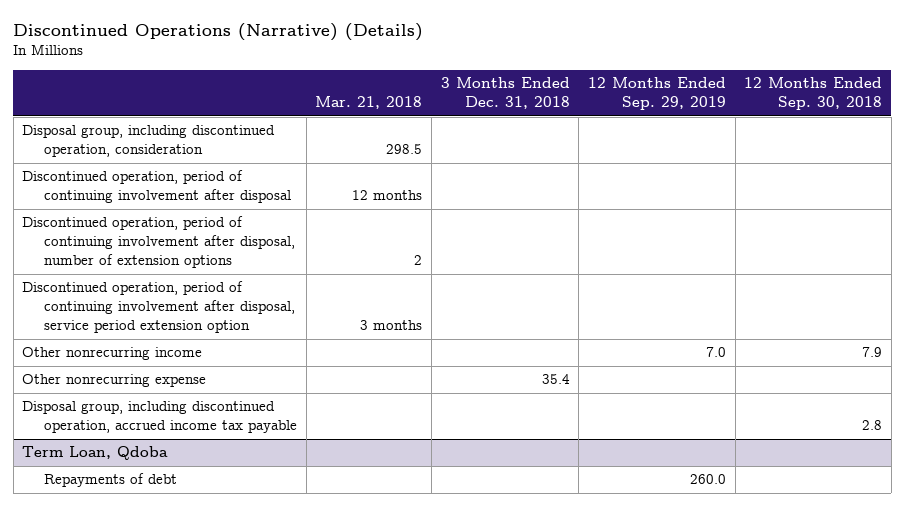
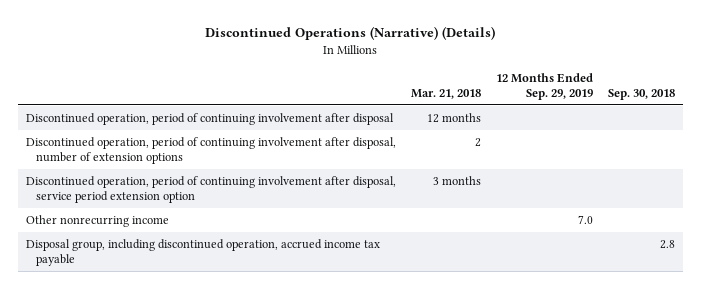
- | Mar. 21, 2018 | 3 Months Ended Dec. 31, 2018 | 12 Months Ended Sep. 29, 2019 | 12 Months Ended Sep. 30, 2018
+ | Mar. 21, 2018 | 12 Months Ended Sep. 29, 2019 | Sep. 30, 2018
- Disposal group, including discontinued operation, consideration | 298.5 | | |
- Other nonrecurring expense | | 35.4 | |
- Term Loan, Qdoba
- Repayments of debt | | | 260.0 |

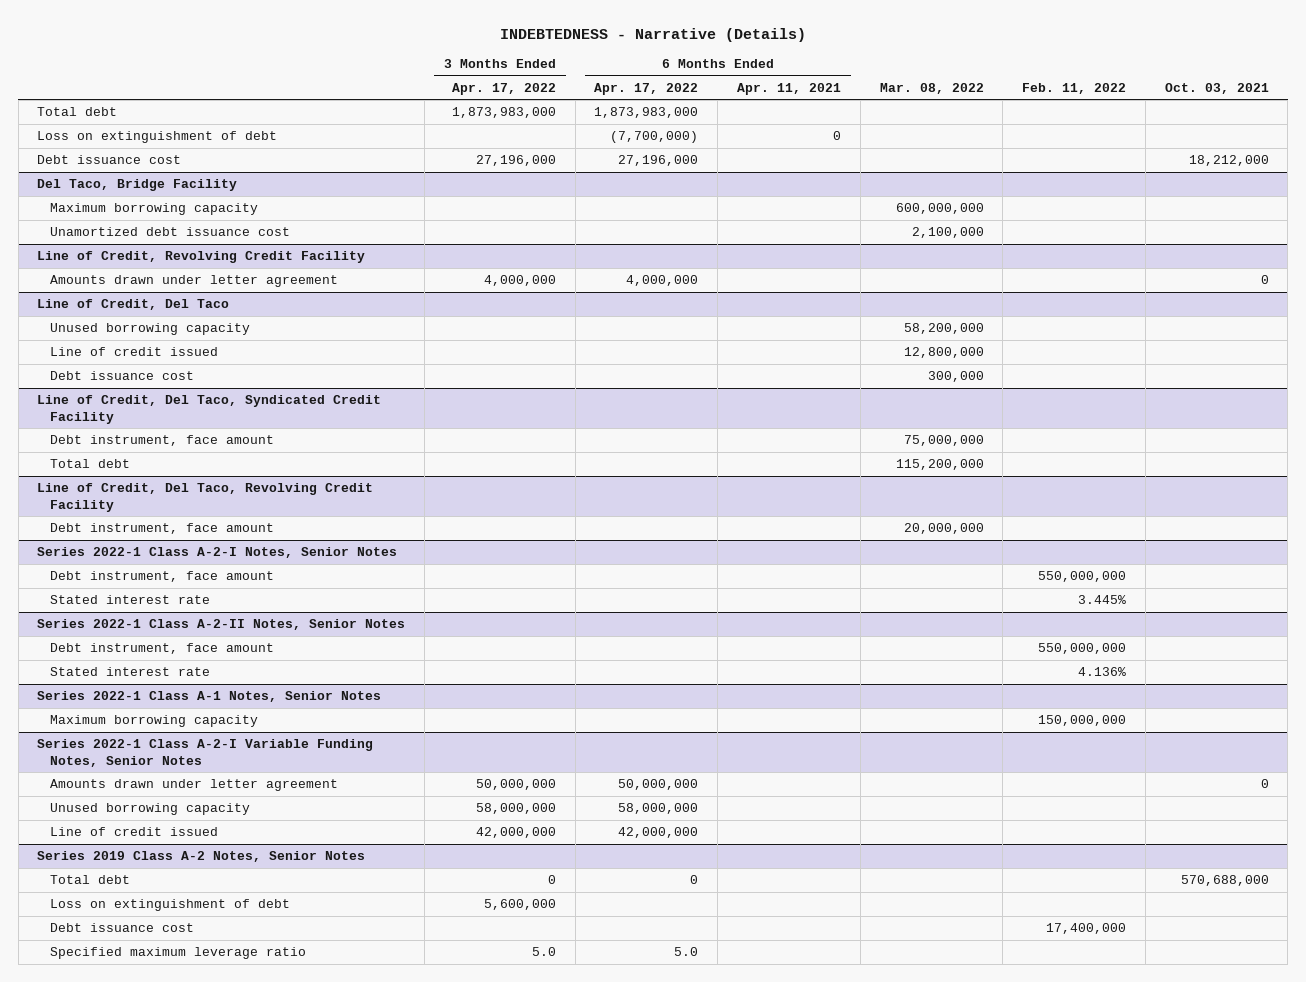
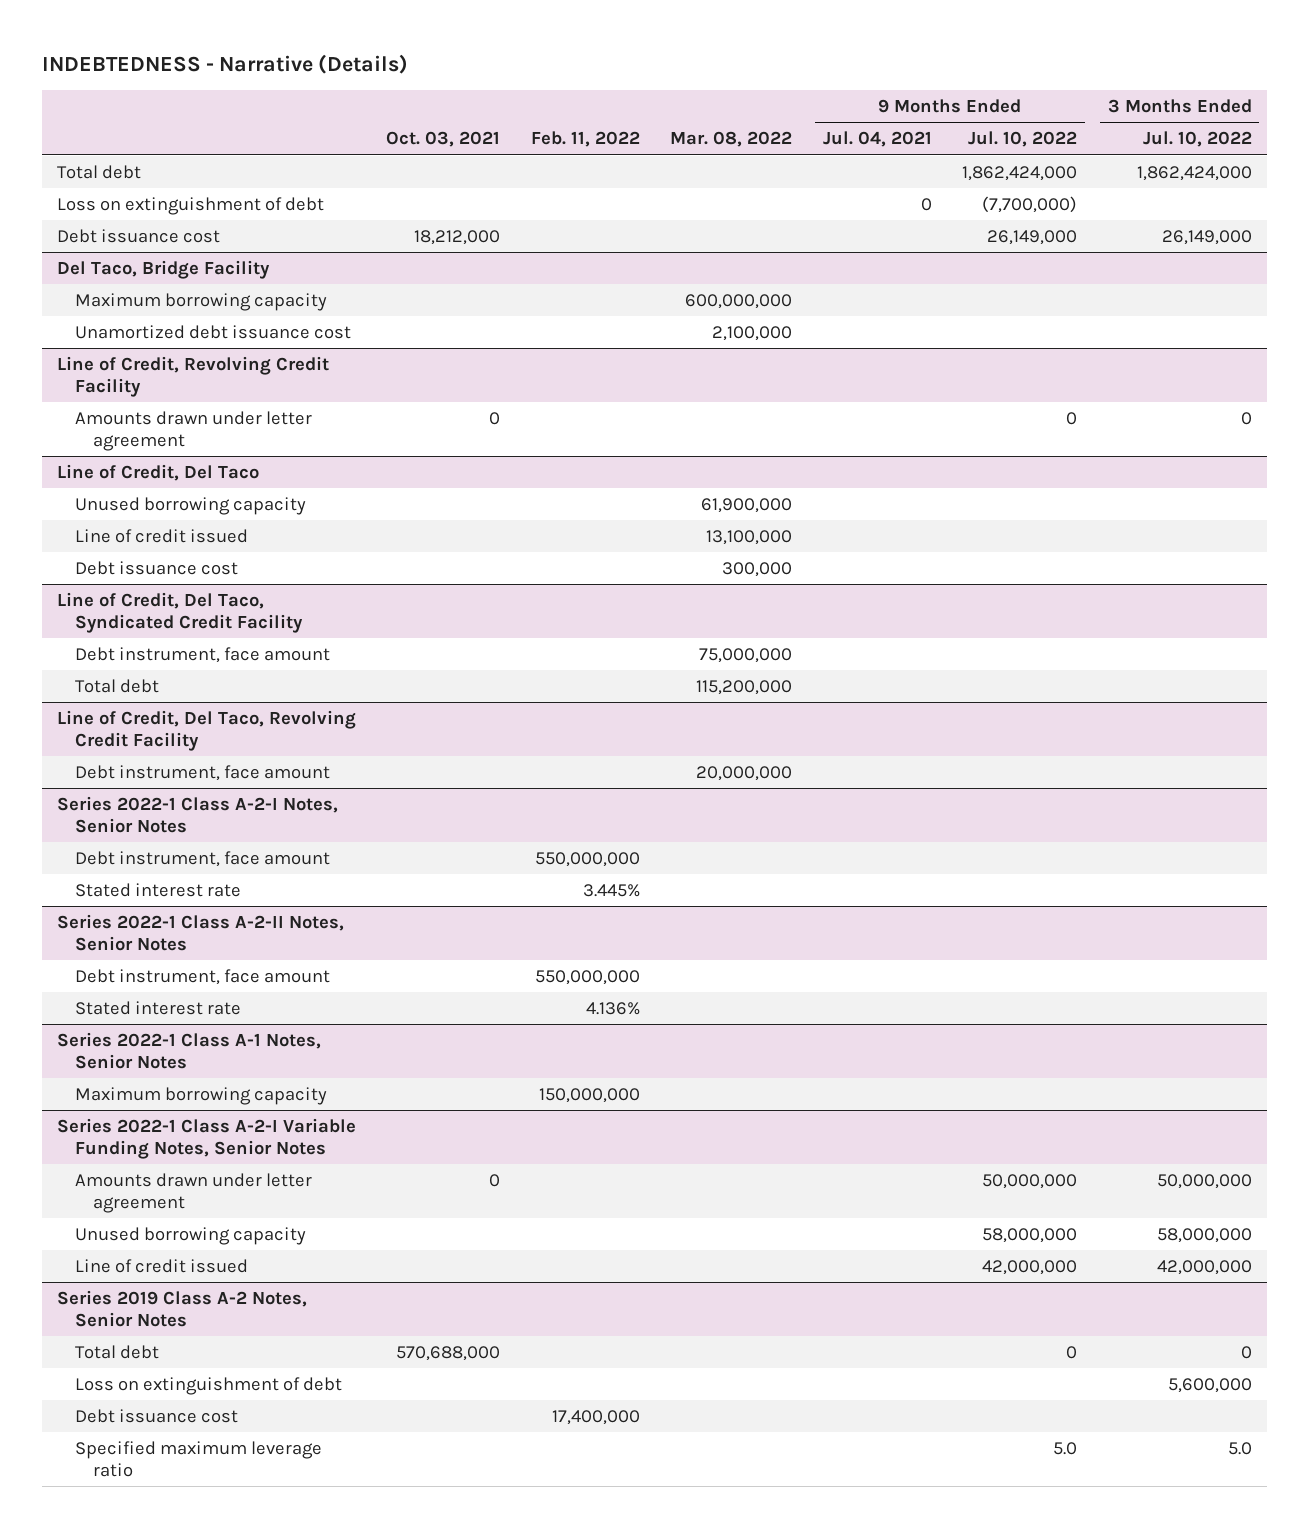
- | 3 Months Ended Apr. 17, 2022 | 6 Months Ended Apr. 17, 2022 | 6 Months Ended Apr. 11, 2021 | Mar. 08, 2022 | Feb. 11, 2022 | Oct. 03, 2021
+ | Oct. 03, 2021 | Feb. 11, 2022 | Mar. 08, 2022 | 9 Months Ended Jul. 04, 2021 | 9 Months Ended Jul. 10, 2022 | 3 Months Ended Jul. 10, 2022
@ Line of Credit, Del Taco
- Unused borrowing capacity | | | | 58,200,000 | |
- Line of credit issued | | | | 12,800,000 | |
+ Unused borrowing capacity | | | 61,900,000 | | |
+ Line of credit issued | | | 13,100,000 | | |

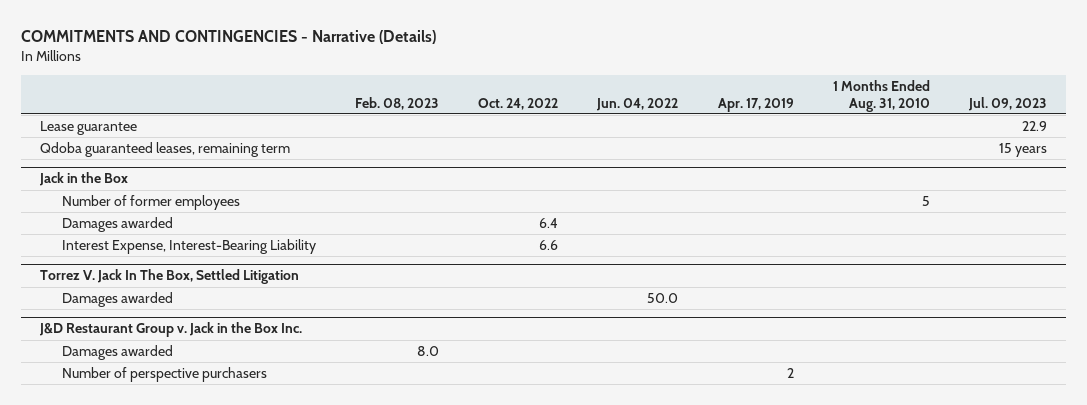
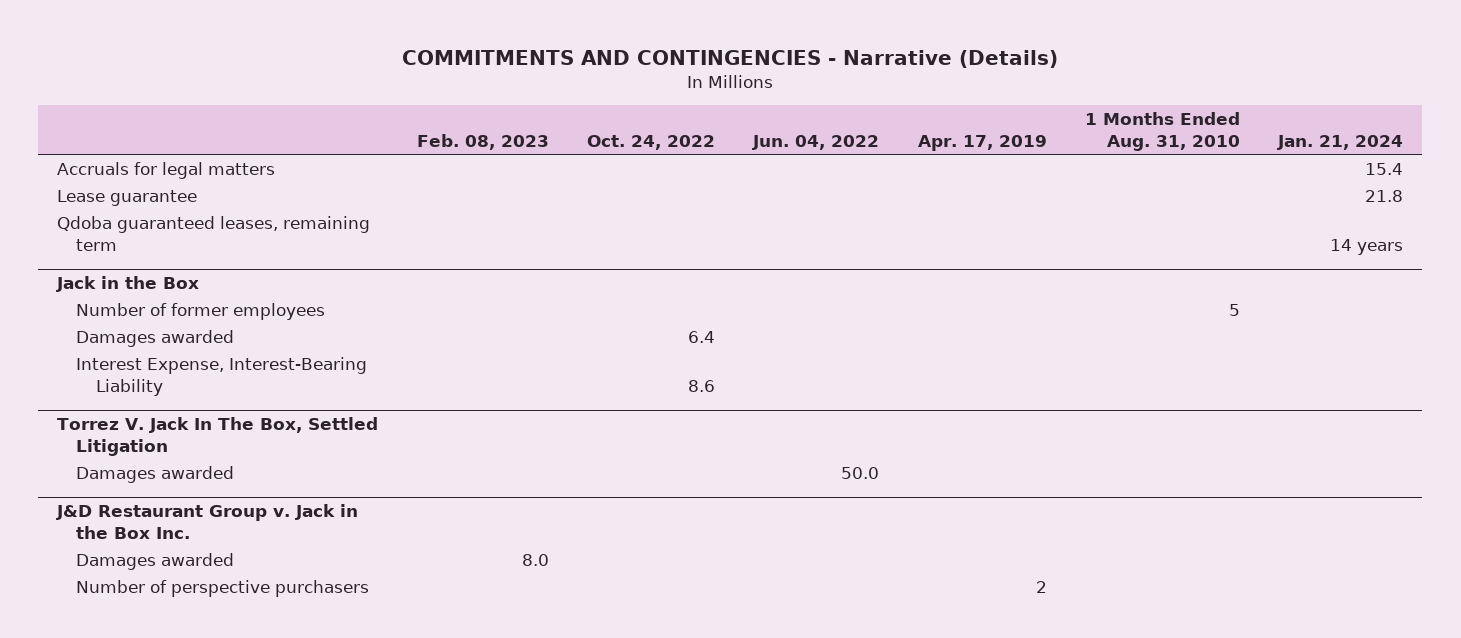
- | Feb. 08, 2023 | Oct. 24, 2022 | Jun. 04, 2022 | Apr. 17, 2019 | 1 Months Ended Aug. 31, 2010 | Jul. 09, 2023
+ | Feb. 08, 2023 | Oct. 24, 2022 | Jun. 04, 2022 | Apr. 17, 2019 | 1 Months Ended Aug. 31, 2010 | Jan. 21, 2024
+ Accruals for legal matters | | | | | | 15.4
@ Jack in the Box
- Interest Expense, Interest-Bearing Liability | | 6.6 | | | |
+ Interest Expense, Interest-Bearing Liability | | 8.6 | | | |

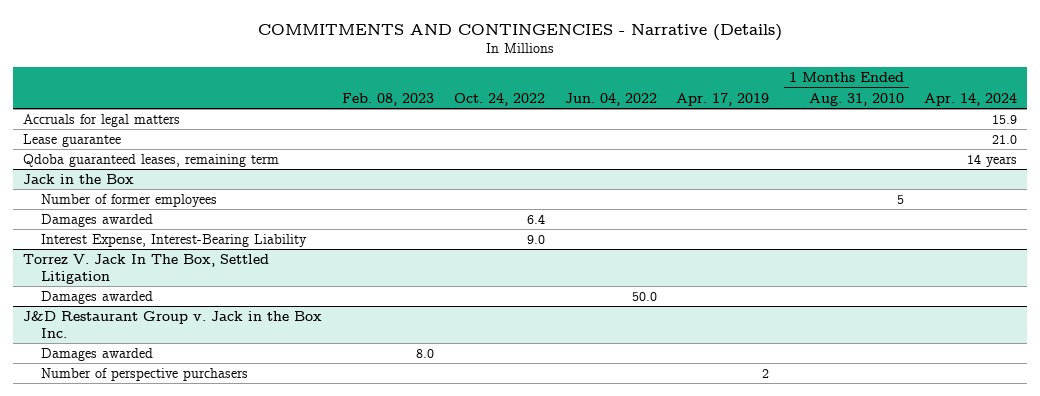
- | Feb. 08, 2023 | Oct. 24, 2022 | Jun. 04, 2022 | Apr. 17, 2019 | 1 Months Ended Aug. 31, 2010 | Jan. 21, 2024
+ | Feb. 08, 2023 | Oct. 24, 2022 | Jun. 04, 2022 | Apr. 17, 2019 | 1 Months Ended Aug. 31, 2010 | Apr. 14, 2024
@ Jack in the Box
- Interest Expense, Interest-Bearing Liability | | 8.6 | | | |
+ Interest Expense, Interest-Bearing Liability | | 9.0 | | | |

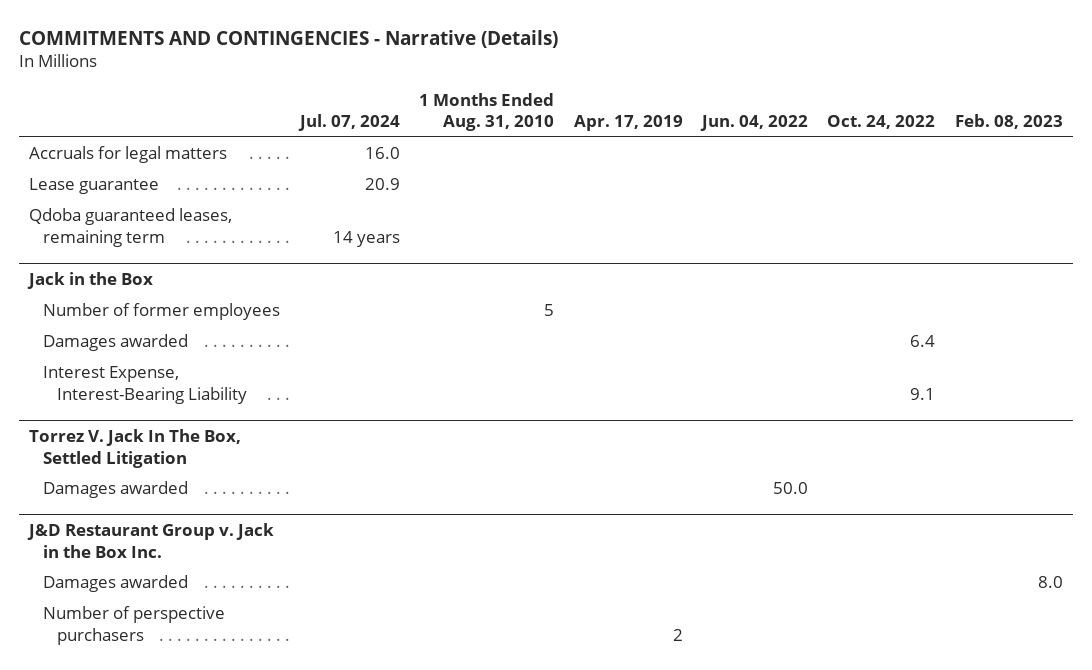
- | Feb. 08, 2023 | Oct. 24, 2022 | Jun. 04, 2022 | Apr. 17, 2019 | 1 Months Ended Aug. 31, 2010 | Apr. 14, 2024
+ | Jul. 07, 2024 | 1 Months Ended Aug. 31, 2010 | Apr. 17, 2019 | Jun. 04, 2022 | Oct. 24, 2022 | Feb. 08, 2023
@ Jack in the Box
- Interest Expense, Interest-Bearing Liability | | 9.0 | | | |
+ Interest Expense, Interest-Bearing Liability | | | | | 9.1 |

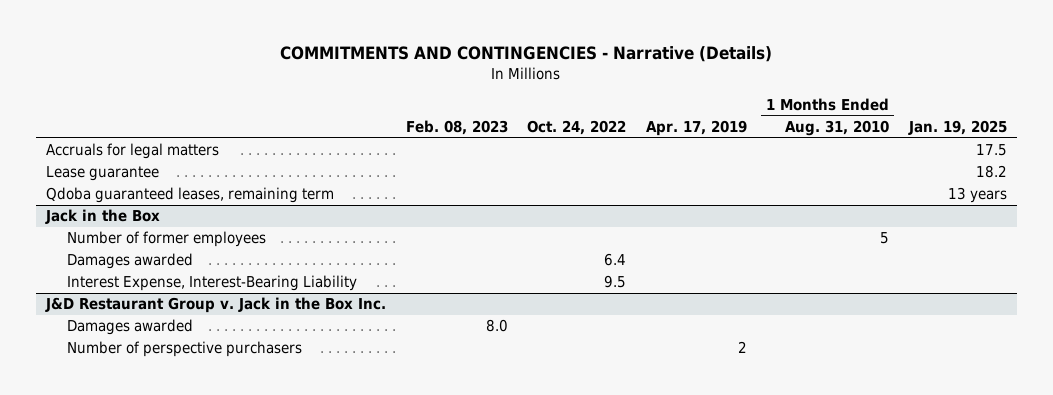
- | Jul. 07, 2024 | 1 Months Ended Aug. 31, 2010 | Apr. 17, 2019 | Jun. 04, 2022 | Oct. 24, 2022 | Feb. 08, 2023
+ | Feb. 08, 2023 | Oct. 24, 2022 | Apr. 17, 2019 | 1 Months Ended Aug. 31, 2010 | Jan. 19, 2025
@ Jack in the Box
- Interest Expense, Interest-Bearing Liability | | | | | 9.1 |
- Torrez V. Jack In The Box, Settled Litigation
- Damages awarded | | | | 50.0 | |
@ Jack in the Box
+ Interest Expense, Interest-Bearing Liability | | 9.5 | | |

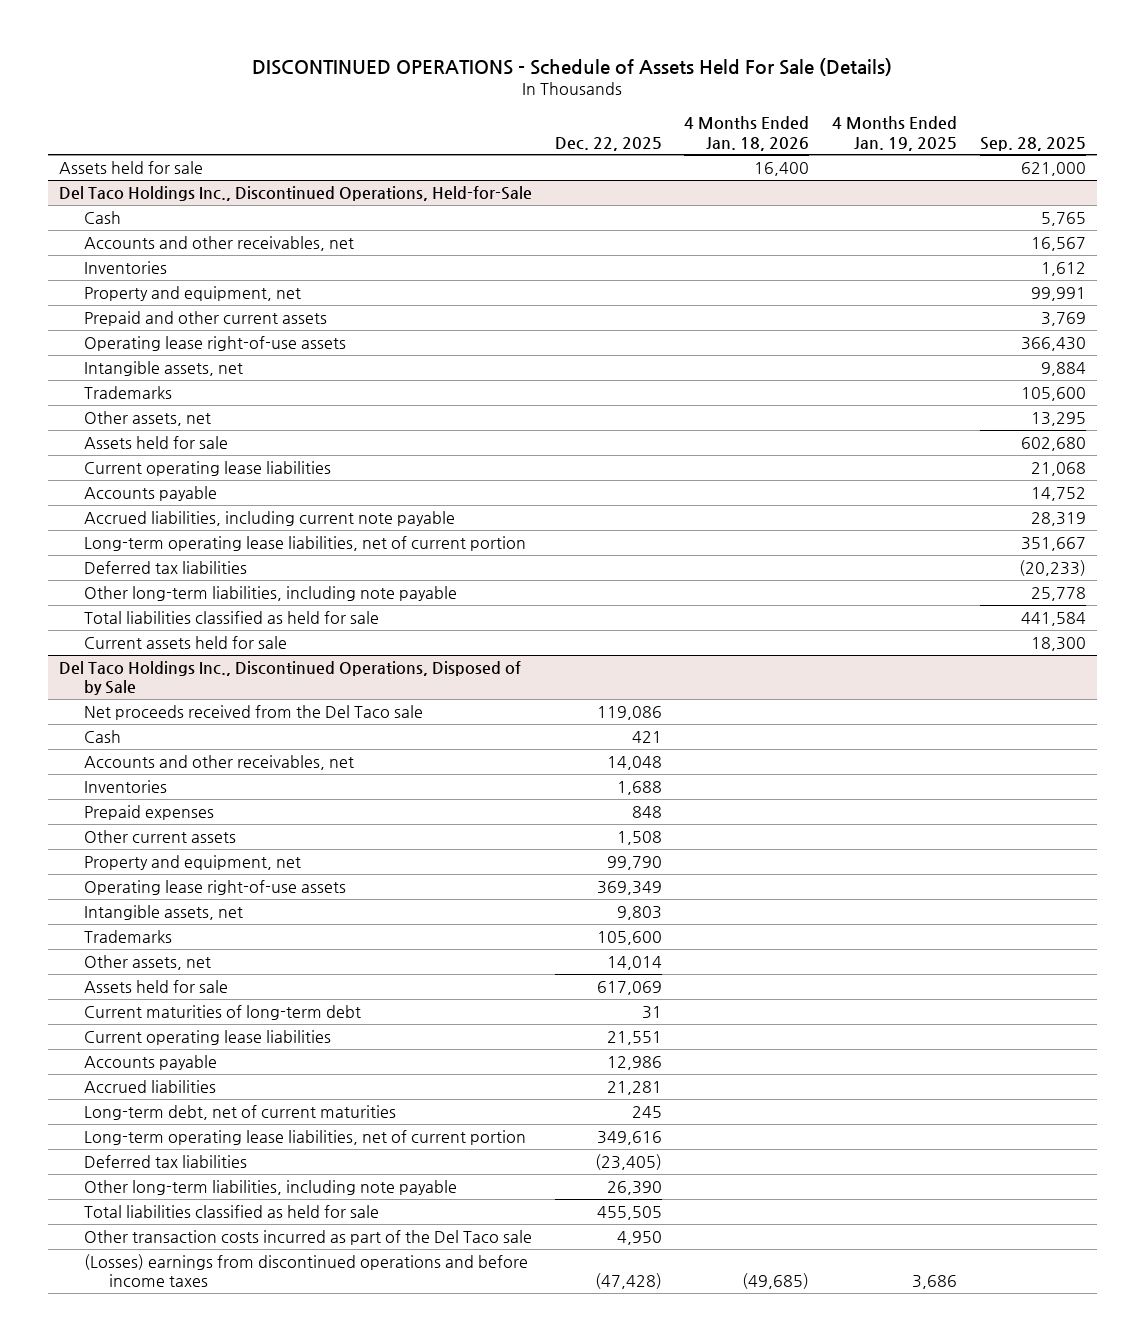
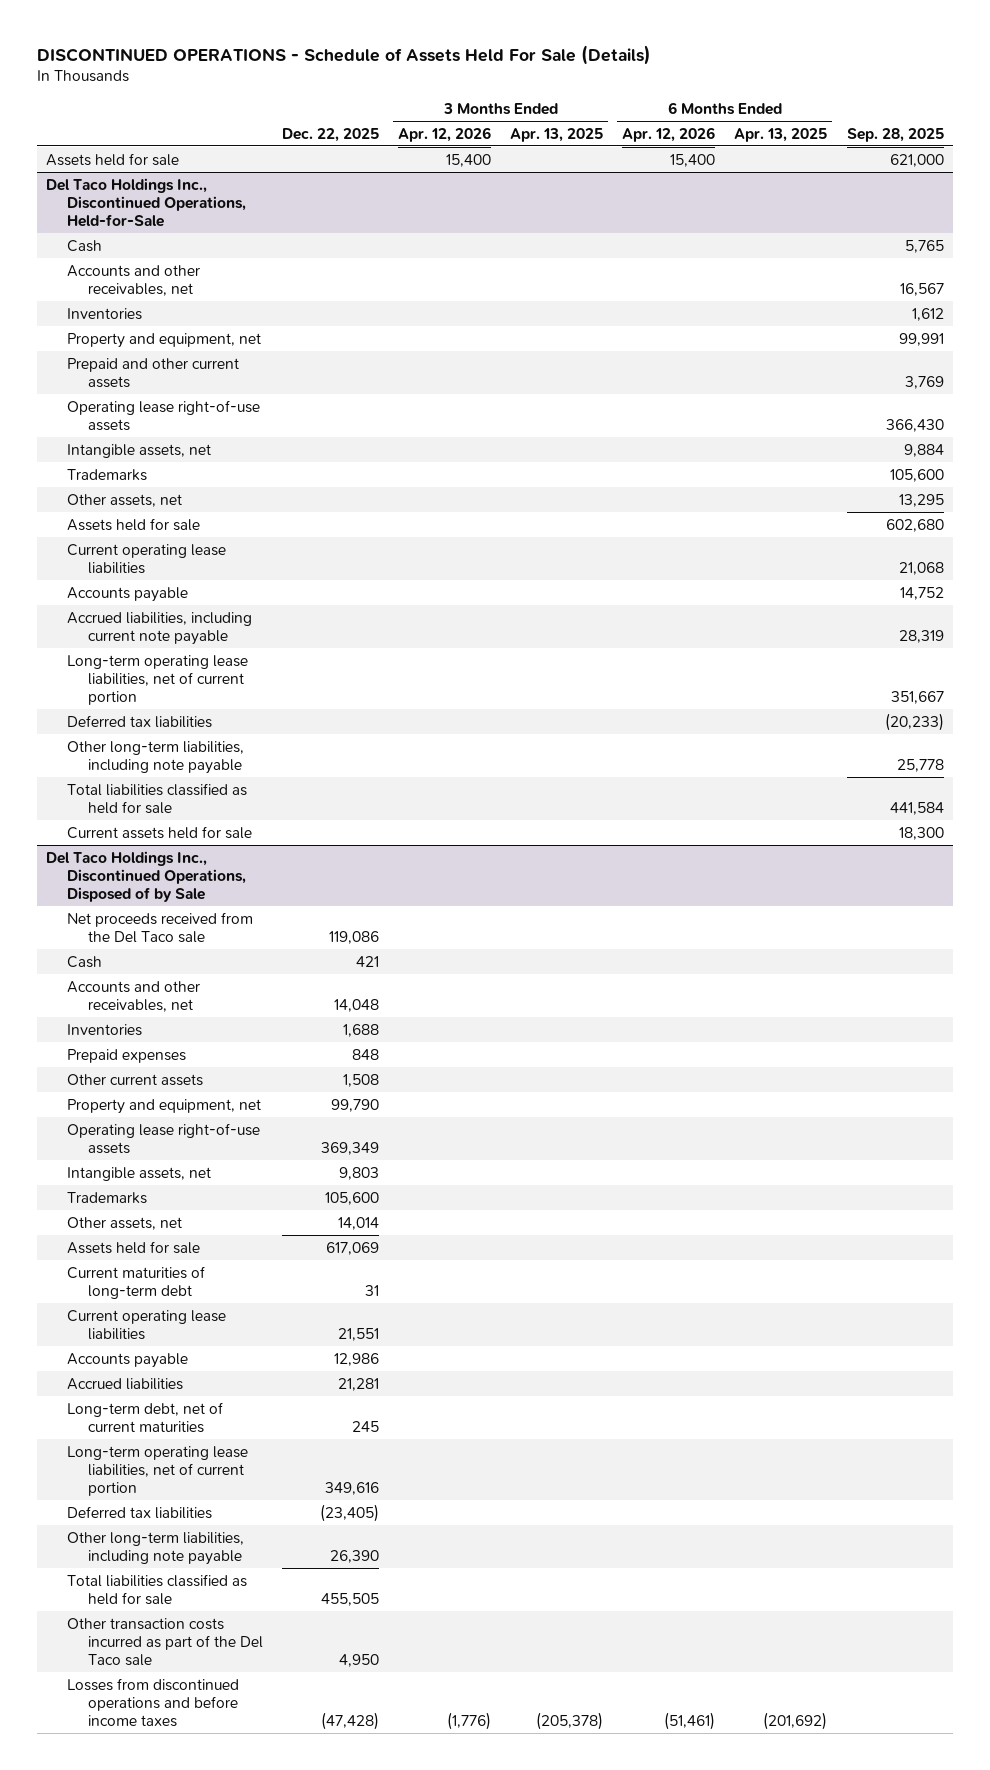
- | Dec. 22, 2025 | 4 Months Ended Jan. 18, 2026 | 4 Months Ended Jan. 19, 2025 | Sep. 28, 2025
+ | Dec. 22, 2025 | 3 Months Ended Apr. 12, 2026 | 3 Months Ended Apr. 13, 2025 | 6 Months Ended Apr. 12, 2026 | 6 Months Ended Apr. 13, 2025 | Sep. 28, 2025
@ Del Taco Holdings Inc., Discontinued Operations, Disposed of by Sale
- (Losses) earnings from discontinued operations and before income taxes | (47,428) | (49,685) | 3,686 |
+ Losses from discontinued operations and before income taxes | (47,428) | (1,776) | (205,378) | (51,461) | (201,692) |

